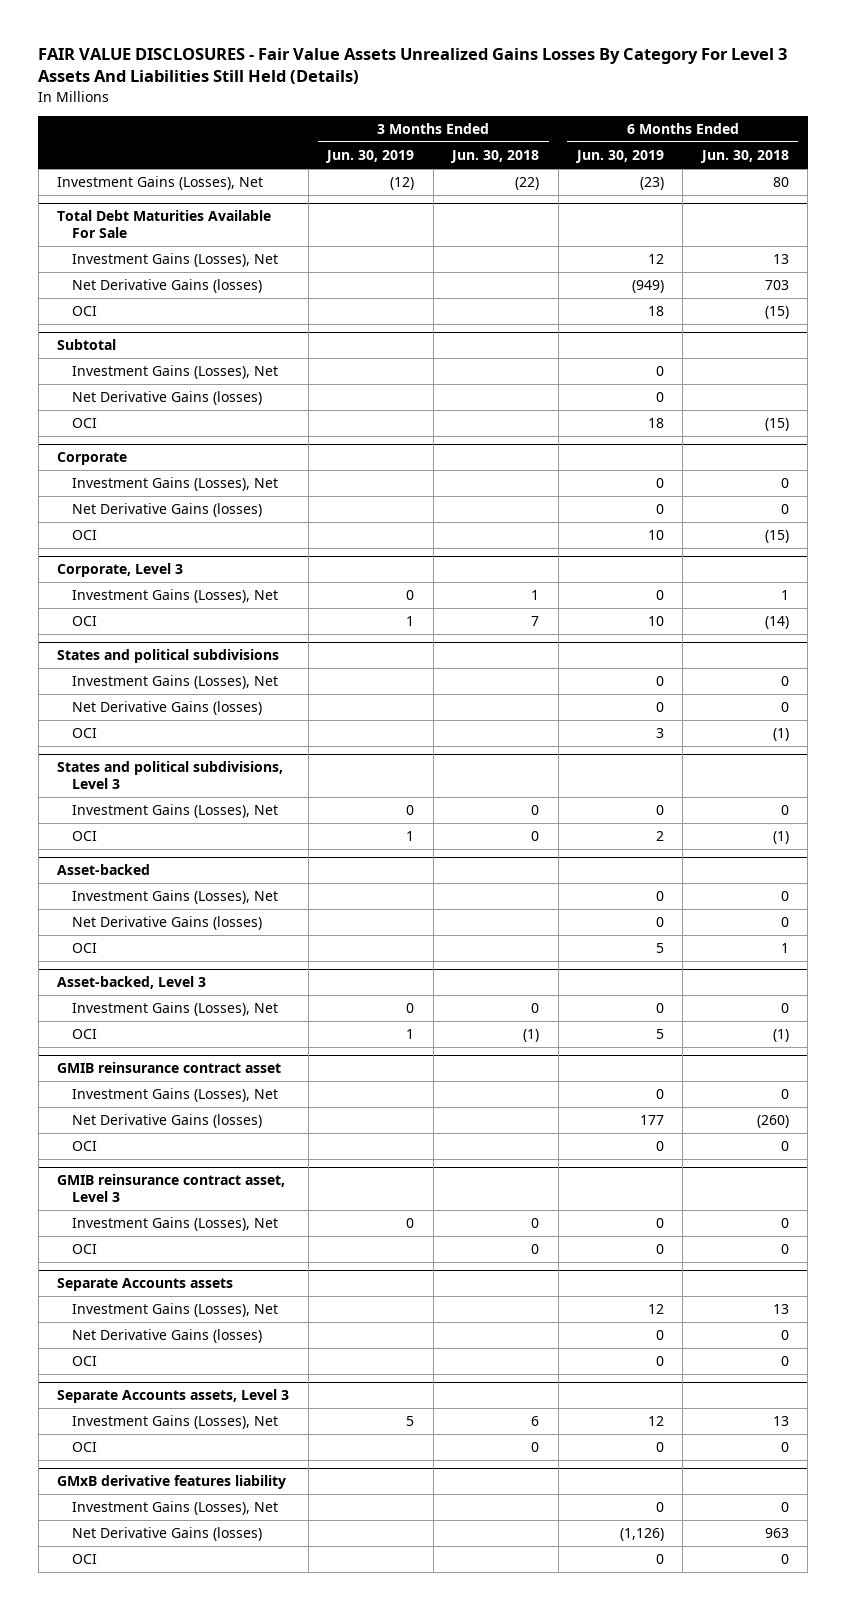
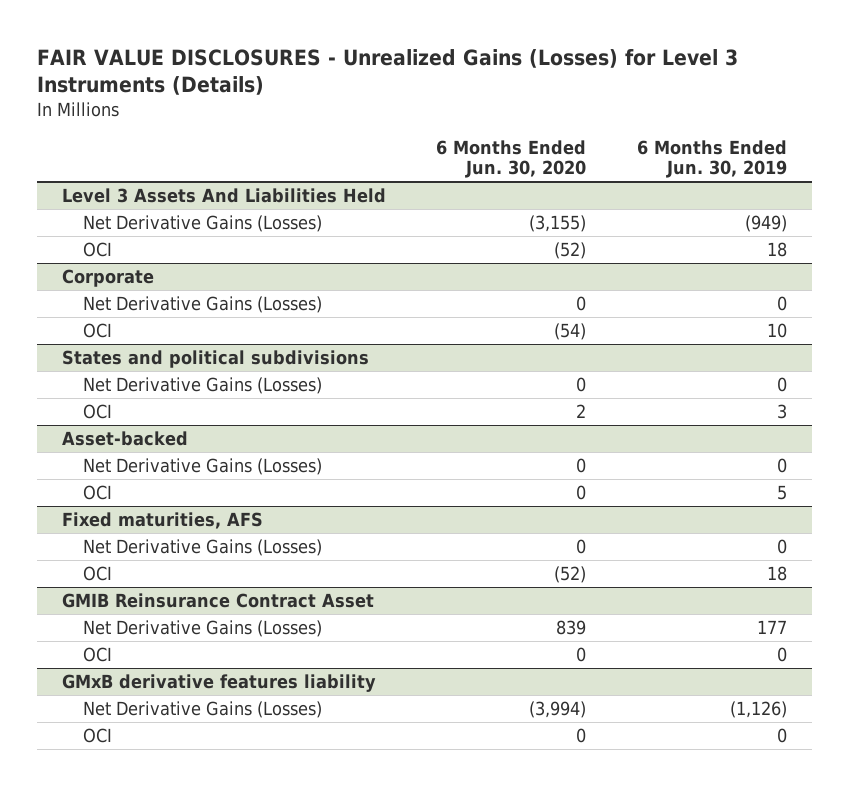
- FAIR VALUE DISCLOSURES - Fair Value Assets Unrealized Gains Losses By Category For Level 3 Assets And Liabilities Still Held (Details)
+ FAIR VALUE DISCLOSURES - Unrealized Gains (Losses) for Level 3 Instruments (Details)
- | 3 Months Ended Jun. 30, 2019 | 3 Months Ended Jun. 30, 2018 | 6 Months Ended Jun. 30, 2019 | 6 Months Ended Jun. 30, 2018
+ | 6 Months Ended Jun. 30, 2020 | 6 Months Ended Jun. 30, 2019
- Investment Gains (Losses), Net | (12) | (22) | (23) | 80
- Total Debt Maturities Available For Sale
- Investment Gains (Losses), Net | | | 12 | 13
- Net Derivative Gains (losses) | | | (949) | 703
- OCI | | | 18 | (15)
- Subtotal
- Investment Gains (Losses), Net | | | 0 |
- Net Derivative Gains (losses) | | | 0 |
+ Level 3 Assets And Liabilities Held
+ Net Derivative Gains (Losses) | (3,155) | (949)
@ Corporate
- Investment Gains (Losses), Net | | | 0 | 0
- Net Derivative Gains (losses) | | | 0 | 0
- OCI | | | 10 | (15)
- Corporate, Level 3
- Investment Gains (Losses), Net | 0 | 1 | 0 | 1
@ Corporate
+ Net Derivative Gains (Losses) | 0 | 0
@ States and political subdivisions
- Investment Gains (Losses), Net | | | 0 | 0
- Net Derivative Gains (losses) | | | 0 | 0
+ Net Derivative Gains (Losses) | 0 | 0
- States and political subdivisions, Level 3
- Investment Gains (Losses), Net | 0 | 0 | 0 | 0
- OCI | 1 | 0 | 2 | (1)
@ Asset-backed
- Investment Gains (Losses), Net | | | 0 | 0
- Net Derivative Gains (losses) | | | 0 | 0
- OCI | | | 5 | 1
- Asset-backed, Level 3
- Investment Gains (Losses), Net | 0 | 0 | 0 | 0
@ Asset-backed
+ Net Derivative Gains (Losses) | 0 | 0
- GMIB reinsurance contract asset
- Investment Gains (Losses), Net | | | 0 | 0
- Net Derivative Gains (losses) | | | 177 | (260)
- OCI | | | 0 | 0
- GMIB reinsurance contract asset, Level 3
- Investment Gains (Losses), Net | 0 | 0 | 0 | 0
- OCI | | 0 | 0 | 0
- Separate Accounts assets
- Investment Gains (Losses), Net | | | 12 | 13
- Net Derivative Gains (losses) | | | 0 | 0
- OCI | | | 0 | 0
- Separate Accounts assets, Level 3
- Investment Gains (Losses), Net | 5 | 6 | 12 | 13
+ Fixed maturities, AFS
+ Net Derivative Gains (Losses) | 0 | 0
+ OCI | (52) | 18
+ GMIB Reinsurance Contract Asset
+ Net Derivative Gains (Losses) | 839 | 177
@ GMxB derivative features liability
- Investment Gains (Losses), Net | | | 0 | 0
- Net Derivative Gains (losses) | | | (1,126) | 963
+ Net Derivative Gains (Losses) | (3,994) | (1,126)

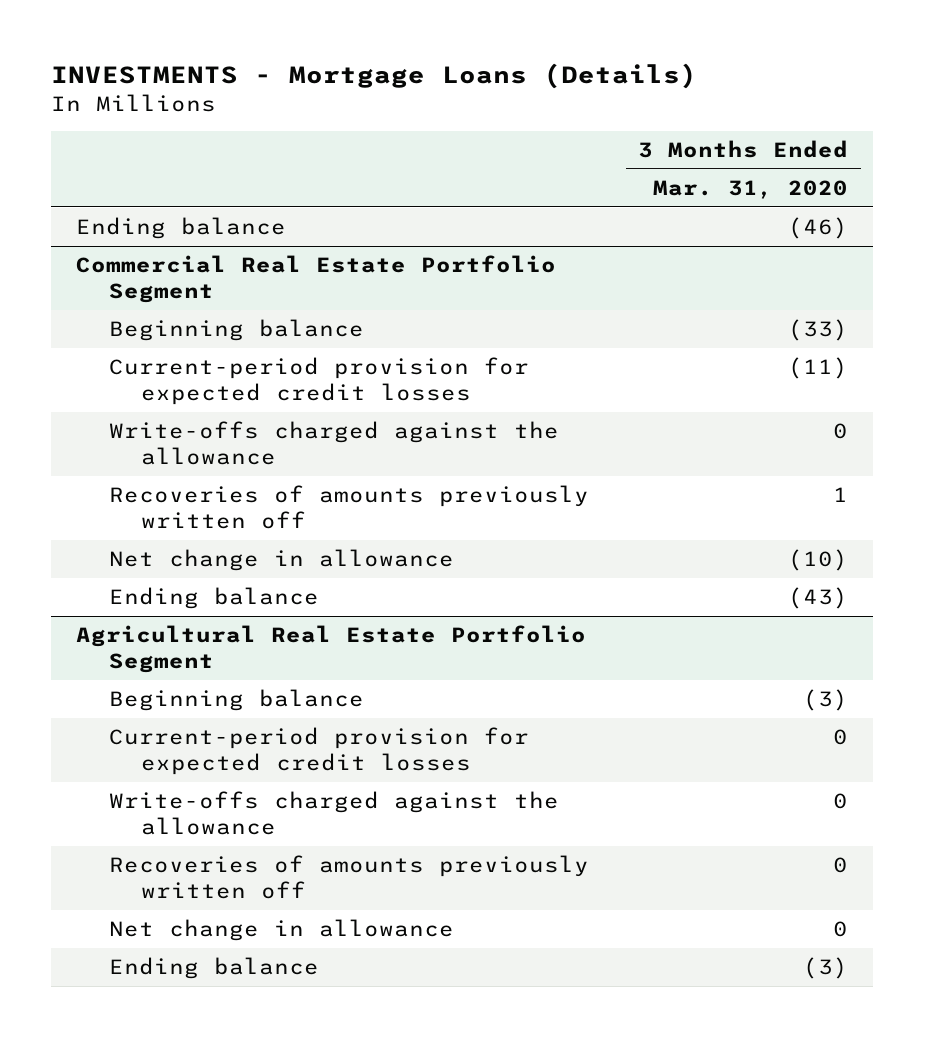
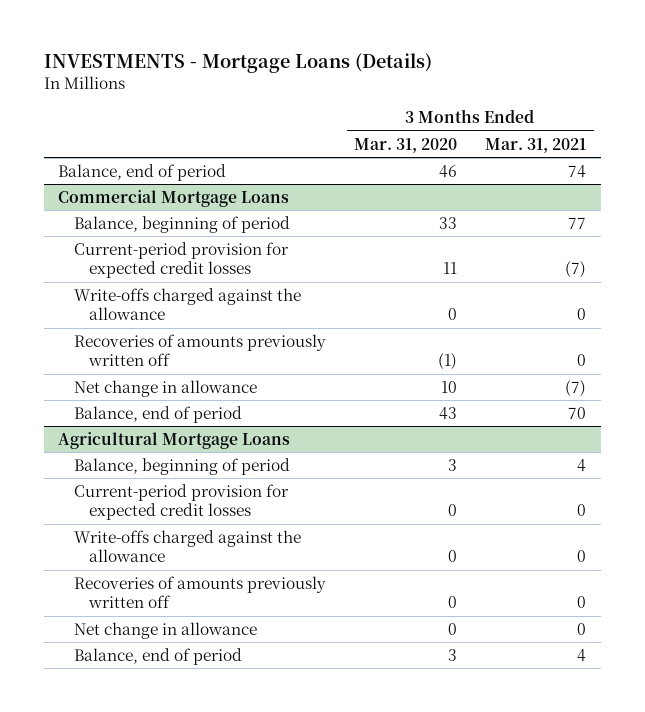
- | 3 Months Ended Mar. 31, 2020
+ | 3 Months Ended Mar. 31, 2020 | 3 Months Ended Mar. 31, 2021
- Ending balance | (46)
- Commercial Real Estate Portfolio Segment
- Beginning balance | (33)
- Current-period provision for expected credit losses | (11)
+ Balance, end of period | 46 | 74
+ Commercial Mortgage Loans
+ Balance, beginning of period | 33 | 77
+ Current-period provision for expected credit losses | 11 | (7)
- Recoveries of amounts previously written off | 1
- Net change in allowance | (10)
- Ending balance | (43)
- Agricultural Real Estate Portfolio Segment
- Beginning balance | (3)
+ Recoveries of amounts previously written off | (1) | 0
+ Net change in allowance | 10 | (7)
+ Balance, end of period | 43 | 70
+ Agricultural Mortgage Loans
+ Balance, beginning of period | 3 | 4
- Ending balance | (3)
+ Balance, end of period | 3 | 4

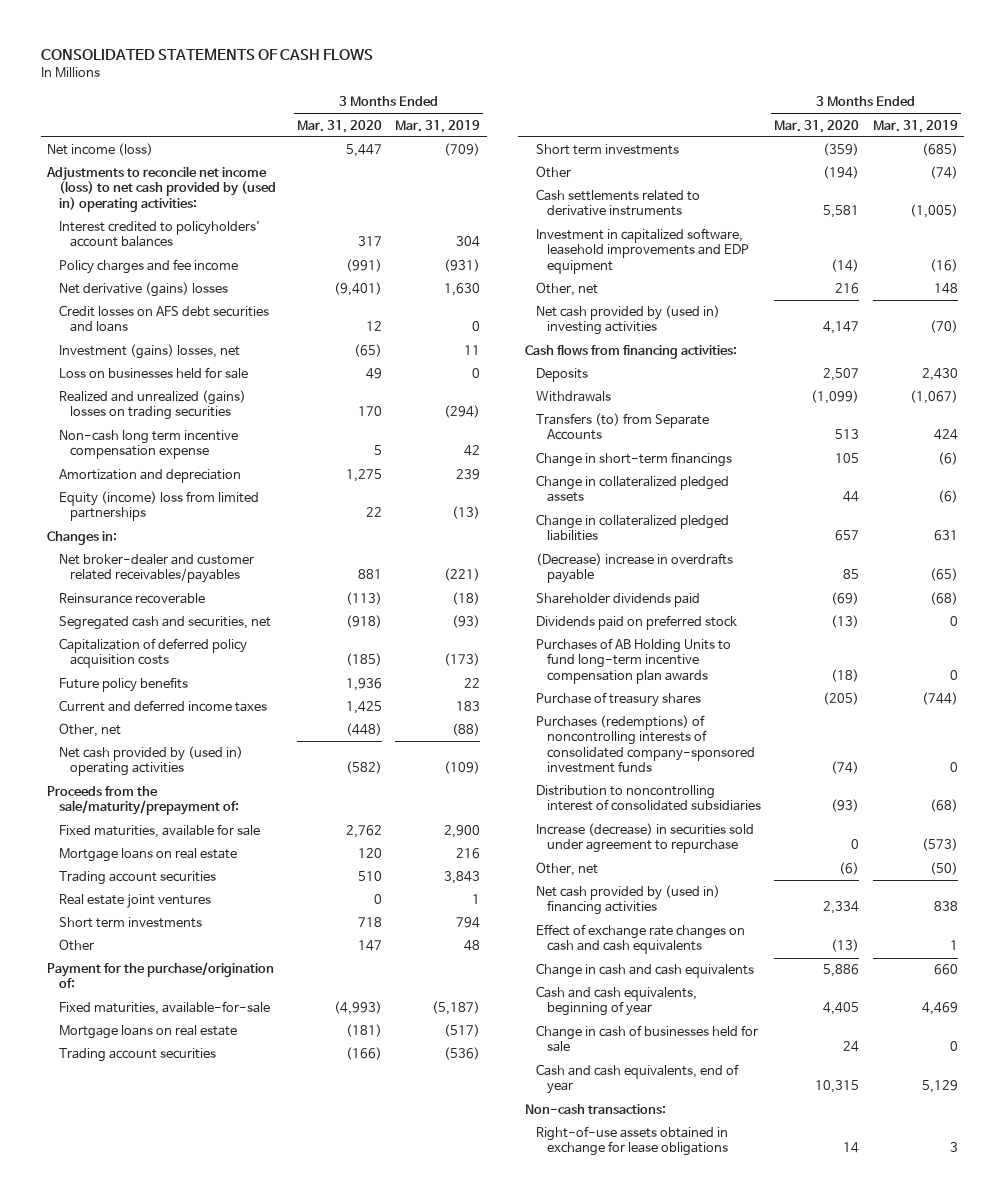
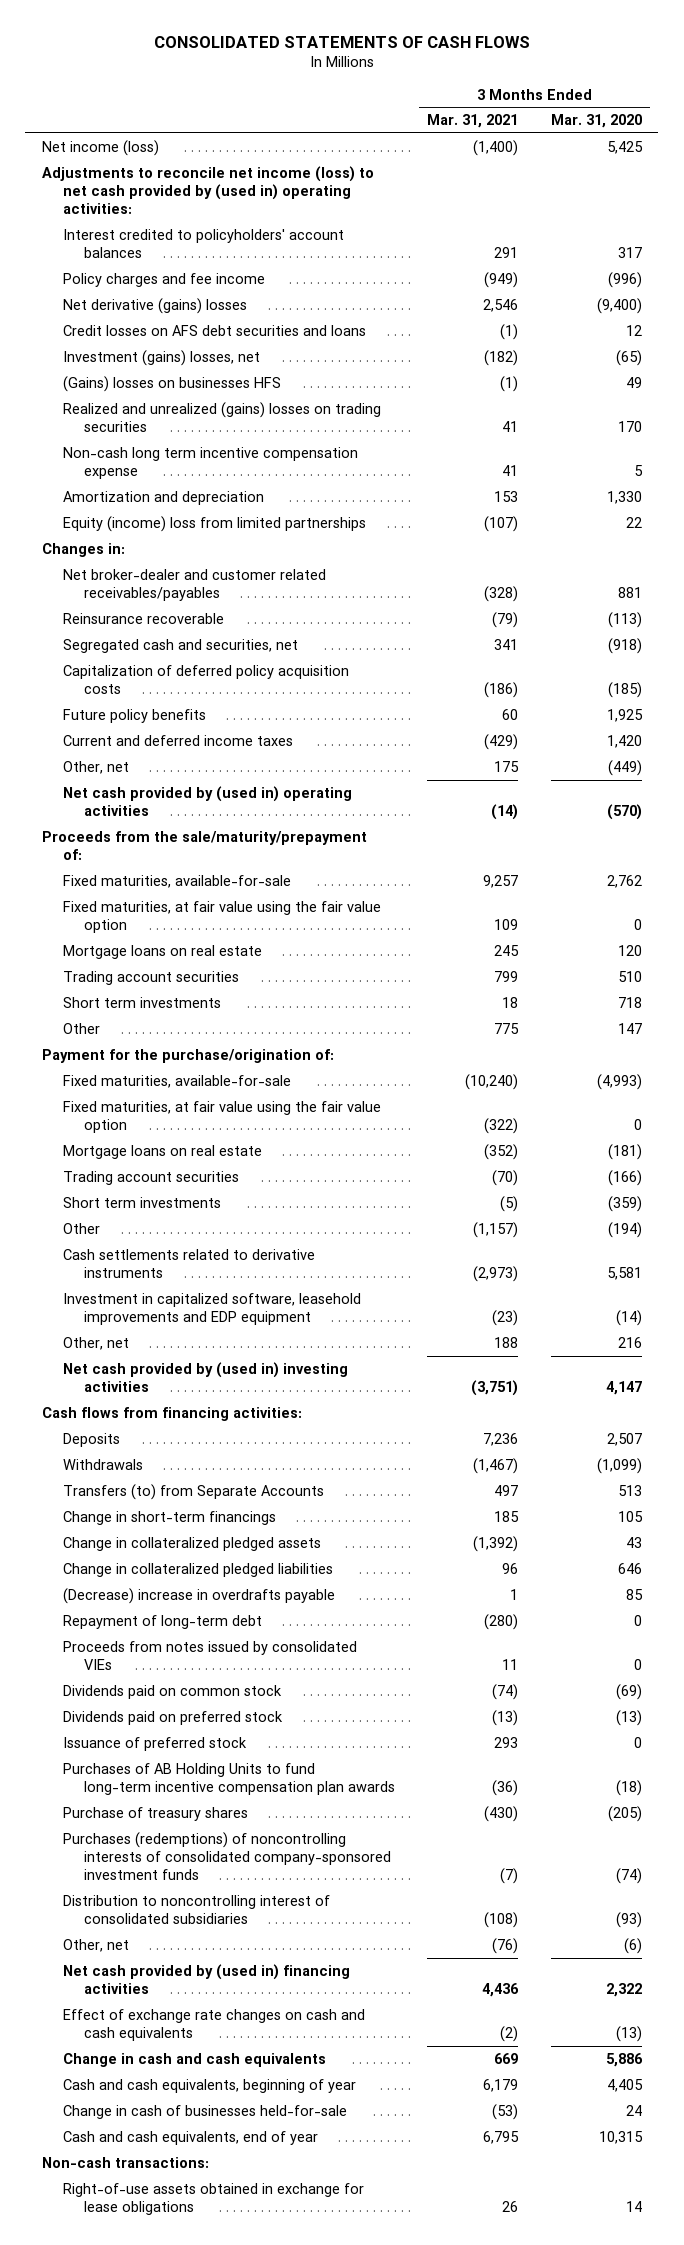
- | 3 Months Ended Mar. 31, 2020 | 3 Months Ended Mar. 31, 2019
+ | 3 Months Ended Mar. 31, 2021 | 3 Months Ended Mar. 31, 2020
- Net income (loss) | 5,447 | (709)
+ Net income (loss) | (1,400) | 5,425
- Policy charges and fee income | (991) | (931)
- Net derivative (gains) losses | (9,401) | 1,630
+ Policy charges and fee income | (949) | (996)
+ Net derivative (gains) losses | 2,546 | (9,400)
- Loss on businesses held for sale | 49 | 0
+ (Gains) losses on businesses HFS | (1) | 49
- Amortization and depreciation | 1,275 | 239
+ Amortization and depreciation | 153 | 1,330
- Future policy benefits | 1,936 | 22
- Current and deferred income taxes | 1,425 | 183
- Other, net | (448) | (88)
- Net cash provided by (used in) operating activities | (582) | (109)
+ Future policy benefits | 60 | 1,925
+ Current and deferred income taxes | (429) | 1,420
+ Other, net | 175 | (449)
+ Net cash provided by (used in) operating activities | (14) | (570)
- Fixed maturities, available for sale | 2,762 | 2,900
+ Fixed maturities, available-for-sale | 9,257 | 2,762
+ Fixed maturities, at fair value using the fair value option | 109 | 0
- Real estate joint ventures | 0 | 1
+ Fixed maturities, at fair value using the fair value option | (322) | 0
- Change in collateralized pledged assets | 44 | (6)
- Change in collateralized pledged liabilities | 657 | 631
+ Change in collateralized pledged assets | (1,392) | 43
+ Change in collateralized pledged liabilities | 96 | 646
- Shareholder dividends paid | (69) | (68)
+ Repayment of long-term debt | (280) | 0
+ Proceeds from notes issued by consolidated VIEs | 11 | 0
+ Dividends paid on common stock | (74) | (69)
+ Issuance of preferred stock | 293 | 0
- Increase (decrease) in securities sold under agreement to repurchase | 0 | (573)
- Net cash provided by (used in) financing activities | 2,334 | 838
+ Net cash provided by (used in) financing activities | 4,436 | 2,322
- Change in cash of businesses held for sale | 24 | 0
+ Change in cash of businesses held-for-sale | (53) | 24

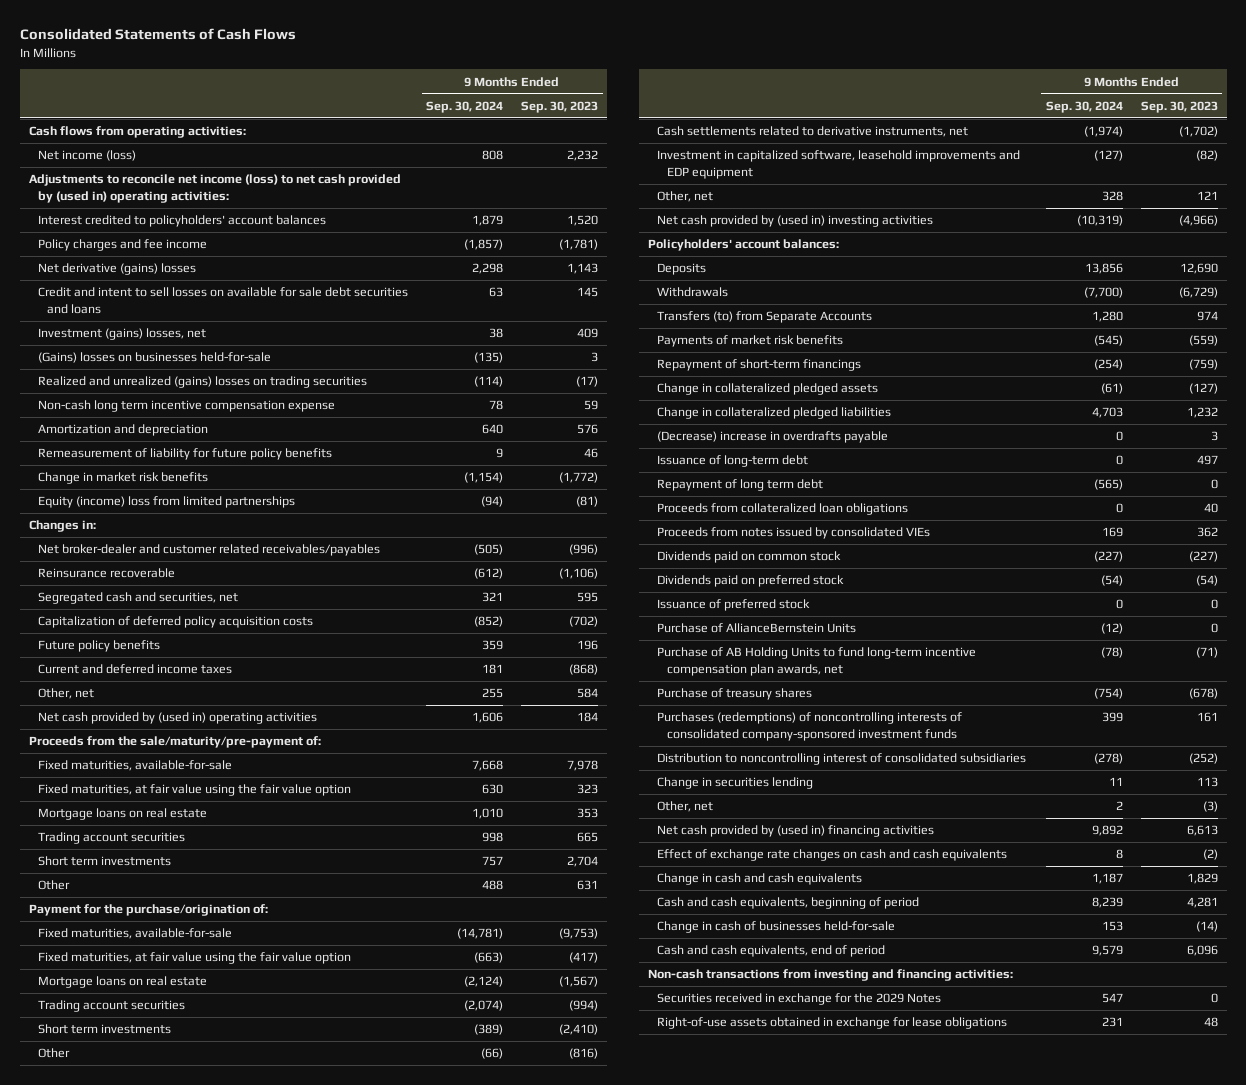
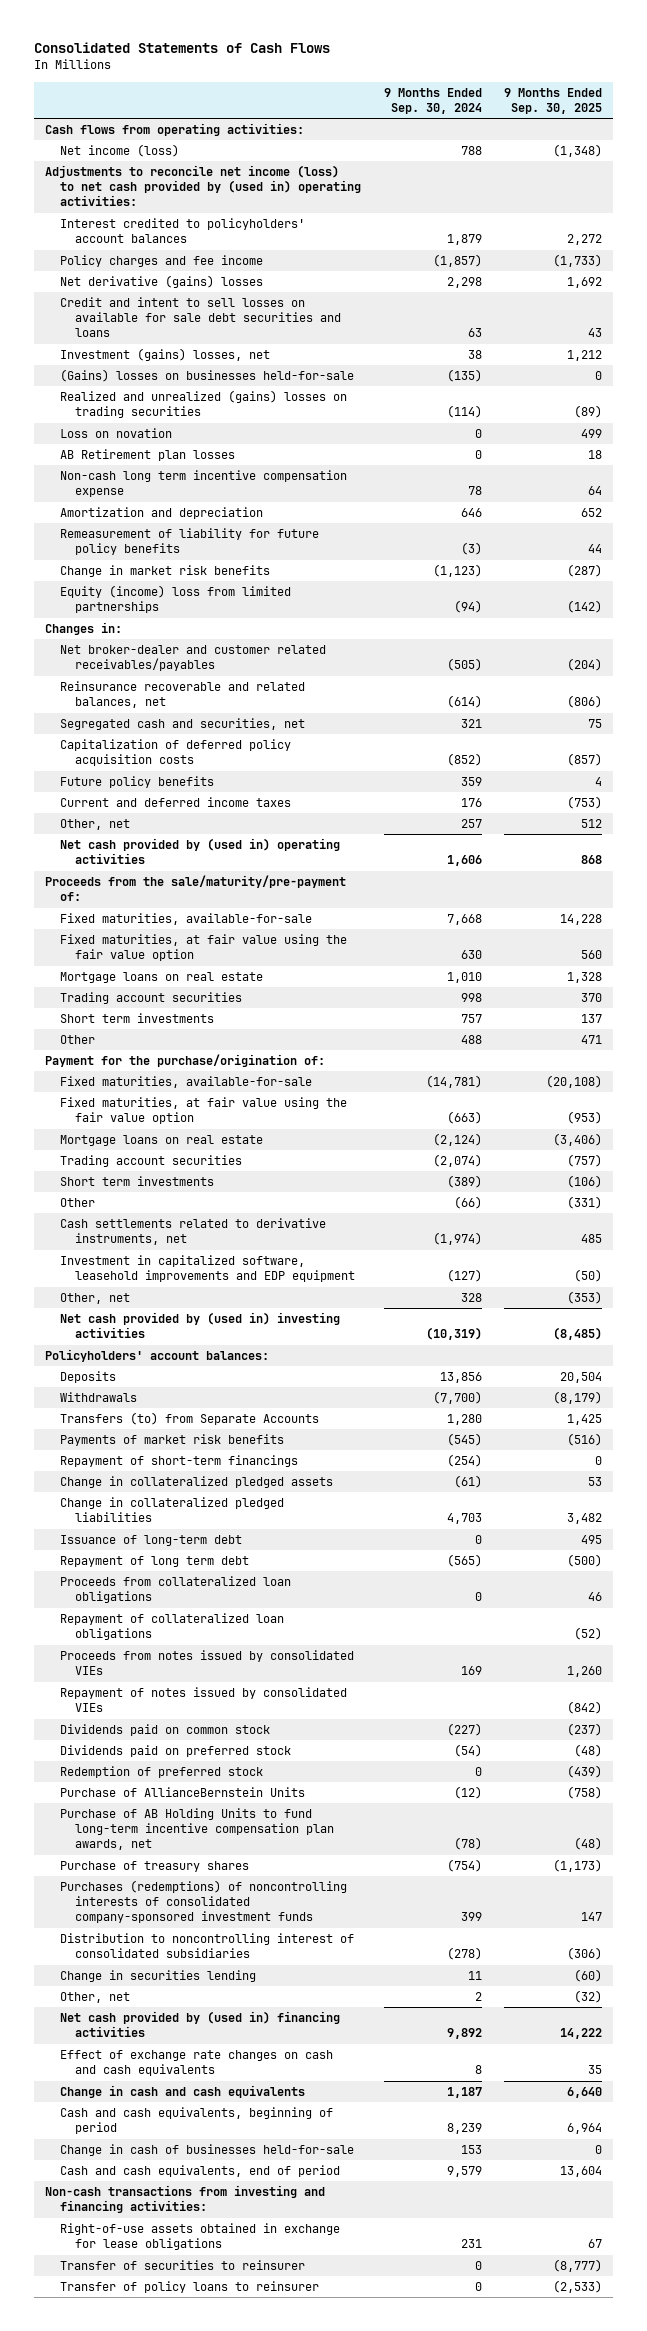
- | 9 Months Ended Sep. 30, 2024 | 9 Months Ended Sep. 30, 2023
+ | 9 Months Ended Sep. 30, 2024 | 9 Months Ended Sep. 30, 2025
- Net income (loss) | 808 | 2,232
+ Net income (loss) | 788 | (1,348)
+ Loss on novation | 0 | 499
+ AB Retirement plan losses | 0 | 18
- Amortization and depreciation | 640 | 576
- Remeasurement of liability for future policy benefits | 9 | 46
- Change in market risk benefits | (1,154) | (1,772)
+ Amortization and depreciation | 646 | 652
+ Remeasurement of liability for future policy benefits | (3) | 44
+ Change in market risk benefits | (1,123) | (287)
- Reinsurance recoverable | (612) | (1,106)
+ Reinsurance recoverable and related balances, net | (614) | (806)
- Current and deferred income taxes | 181 | (868)
- Other, net | 255 | 584
+ Current and deferred income taxes | 176 | (753)
+ Other, net | 257 | 512
- (Decrease) increase in overdrafts payable | 0 | 3
+ Repayment of collateralized loan obligations | | (52)
+ Repayment of notes issued by consolidated VIEs | | (842)
- Issuance of preferred stock | 0 | 0
+ Redemption of preferred stock | 0 | (439)
- Securities received in exchange for the 2029 Notes | 547 | 0
+ Transfer of securities to reinsurer | 0 | (8,777)
+ Transfer of policy loans to reinsurer | 0 | (2,533)

